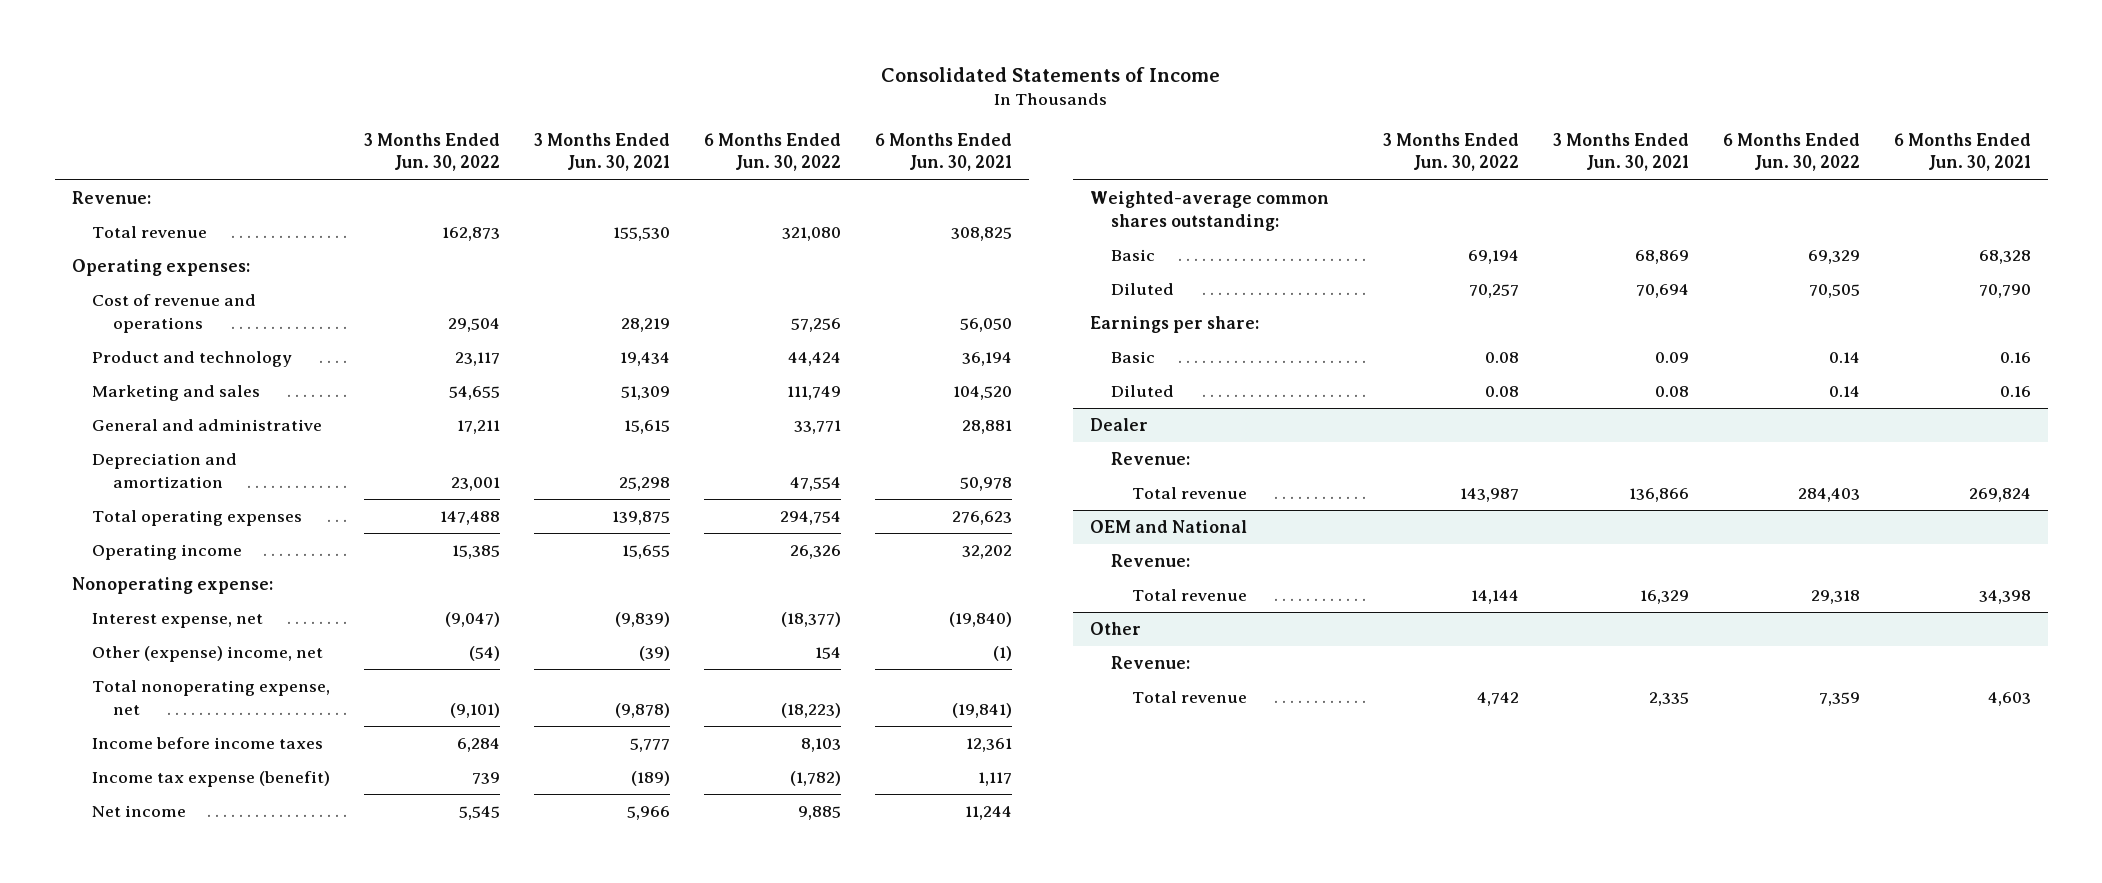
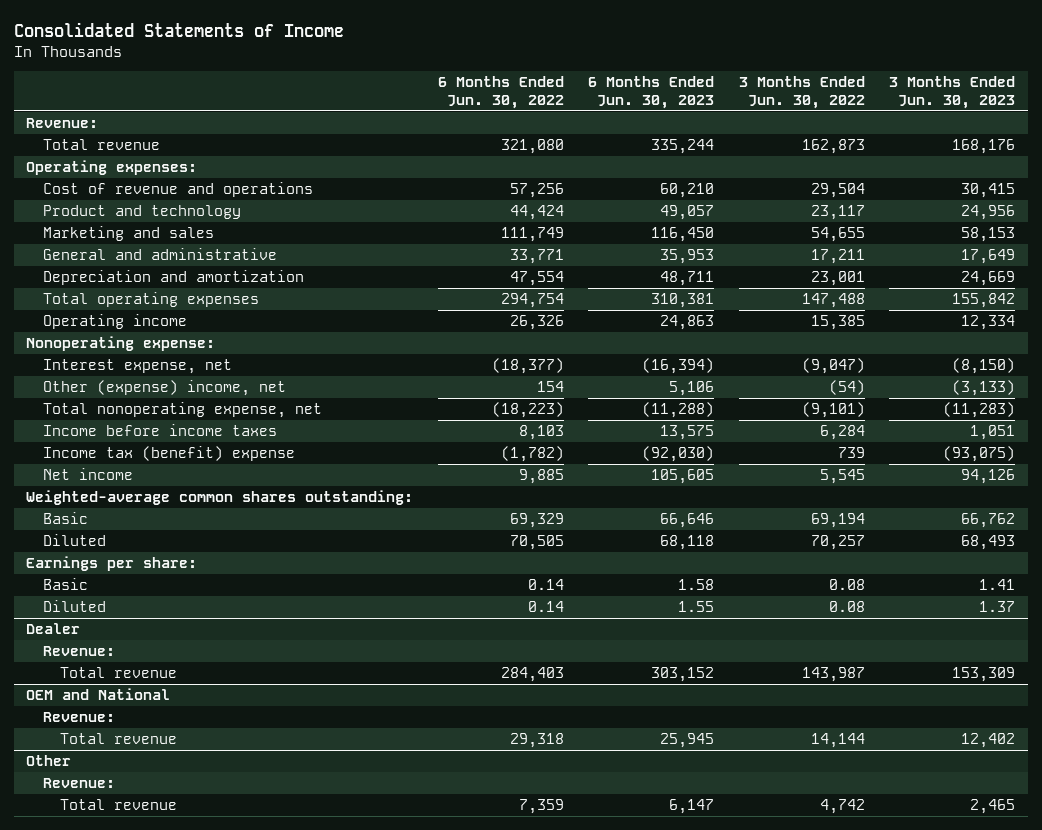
- | 3 Months Ended Jun. 30, 2022 | 3 Months Ended Jun. 30, 2021 | 6 Months Ended Jun. 30, 2022 | 6 Months Ended Jun. 30, 2021
+ | 6 Months Ended Jun. 30, 2022 | 6 Months Ended Jun. 30, 2023 | 3 Months Ended Jun. 30, 2022 | 3 Months Ended Jun. 30, 2023
- Income tax expense (benefit) | 739 | (189) | (1,782) | 1,117
+ Income tax (benefit) expense | (1,782) | (92,030) | 739 | (93,075)

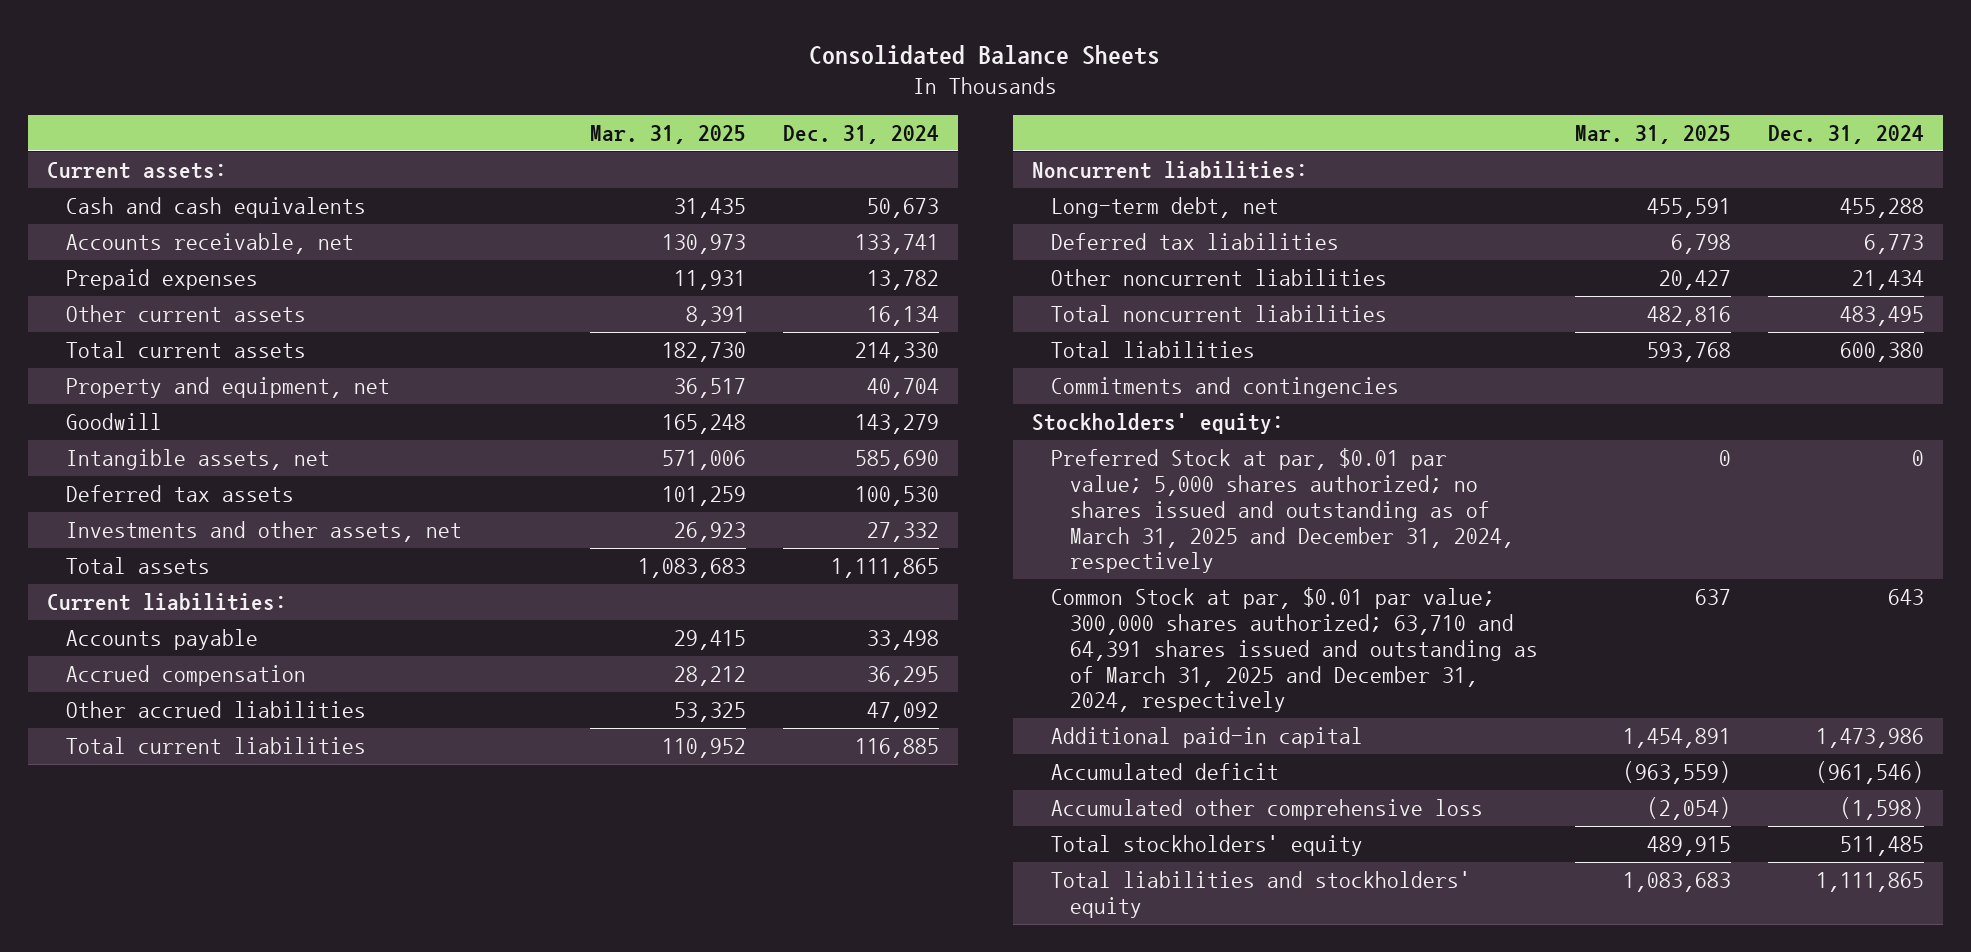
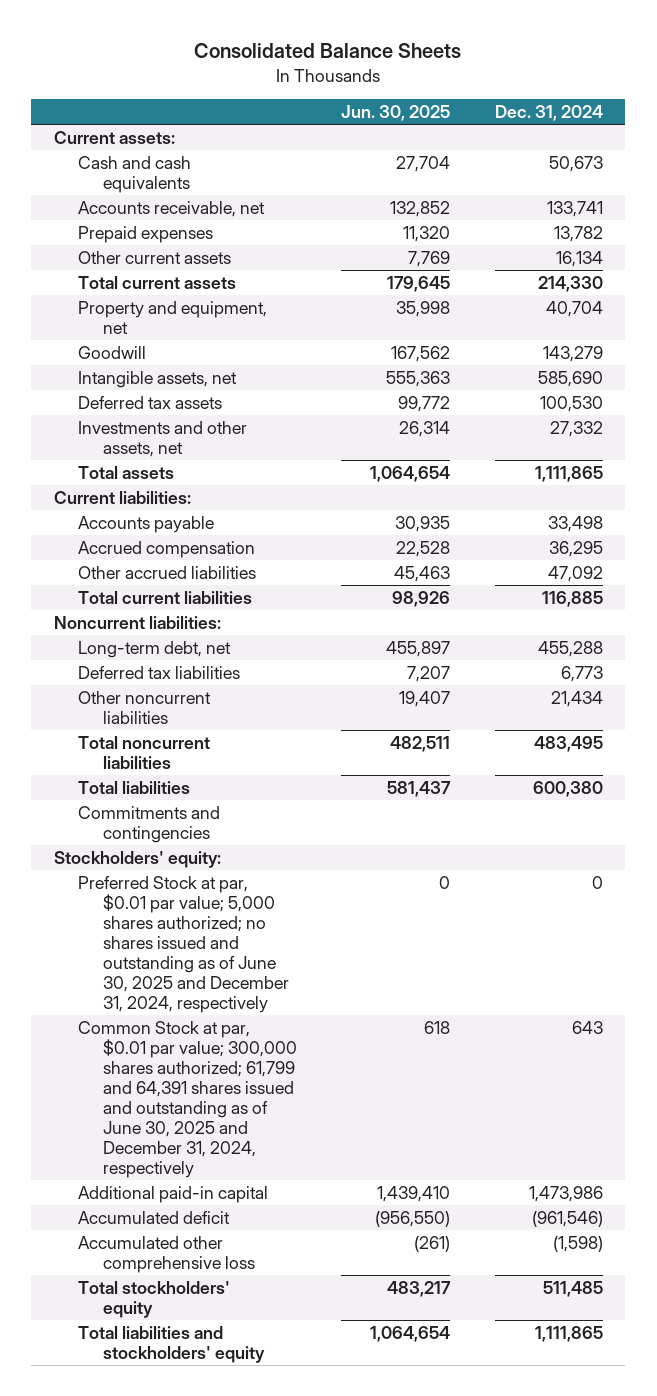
- | Mar. 31, 2025 | Dec. 31, 2024
+ | Jun. 30, 2025 | Dec. 31, 2024
- Preferred Stock at par, $0.01 par value; 5,000 shares authorized; no shares issued and outstanding as of March 31, 2025 and December 31, 2024, respectively | 0 | 0
- Common Stock at par, $0.01 par value; 300,000 shares authorized; 63,710 and 64,391 shares issued and outstanding as of March 31, 2025 and December 31, 2024, respectively | 637 | 643
+ Preferred Stock at par, $0.01 par value; 5,000 shares authorized; no shares issued and outstanding as of June 30, 2025 and December 31, 2024, respectively | 0 | 0
+ Common Stock at par, $0.01 par value; 300,000 shares authorized; 61,799 and 64,391 shares issued and outstanding as of June 30, 2025 and December 31, 2024, respectively | 618 | 643

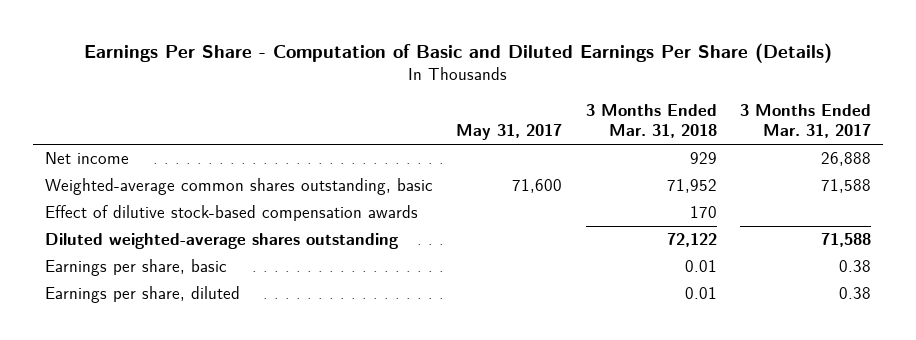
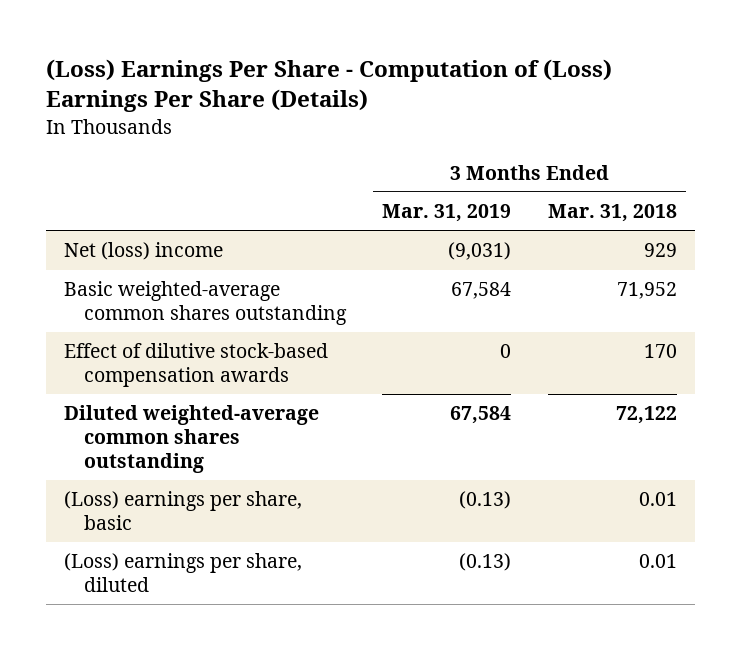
- Earnings Per Share - Computation of Basic and Diluted Earnings Per Share (Details)
+ (Loss) Earnings Per Share - Computation of (Loss) Earnings Per Share (Details)
- | May 31, 2017 | 3 Months Ended Mar. 31, 2018 | 3 Months Ended Mar. 31, 2017
+ | 3 Months Ended Mar. 31, 2019 | 3 Months Ended Mar. 31, 2018
- Net income | | 929 | 26,888
- Weighted-average common shares outstanding, basic | 71,600 | 71,952 | 71,588
+ Net (loss) income | (9,031) | 929
+ Basic weighted-average common shares outstanding | 67,584 | 71,952
- Diluted weighted-average shares outstanding | | 72,122 | 71,588
- Earnings per share, basic | | 0.01 | 0.38
- Earnings per share, diluted | | 0.01 | 0.38
+ Diluted weighted-average common shares outstanding | 67,584 | 72,122
+ (Loss) earnings per share, basic | (0.13) | 0.01
+ (Loss) earnings per share, diluted | (0.13) | 0.01

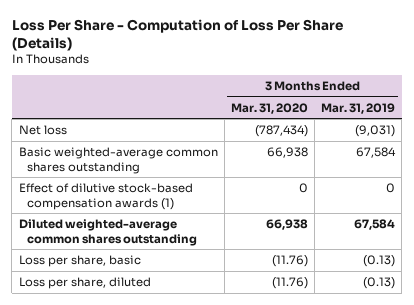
- (Loss) Earnings Per Share - Computation of (Loss) Earnings Per Share (Details)
+ Loss Per Share - Computation of Loss Per Share (Details)
- | 3 Months Ended Mar. 31, 2019 | 3 Months Ended Mar. 31, 2018
+ | 3 Months Ended Mar. 31, 2020 | 3 Months Ended Mar. 31, 2019
- Net (loss) income | (9,031) | 929
+ Net loss | (787,434) | (9,031)
- Effect of dilutive stock-based compensation awards | 0 | 170
+ Effect of dilutive stock-based compensation awards (1) | 0 | 0
- (Loss) earnings per share, basic | (0.13) | 0.01
- (Loss) earnings per share, diluted | (0.13) | 0.01
+ Loss per share, basic | (11.76) | (0.13)
+ Loss per share, diluted | (11.76) | (0.13)

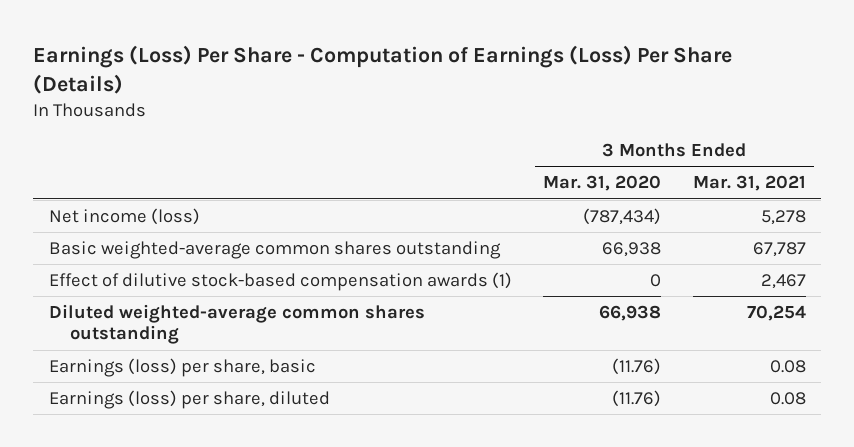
- Loss Per Share - Computation of Loss Per Share (Details)
+ Earnings (Loss) Per Share - Computation of Earnings (Loss) Per Share (Details)
- | 3 Months Ended Mar. 31, 2020 | 3 Months Ended Mar. 31, 2019
+ | 3 Months Ended Mar. 31, 2020 | 3 Months Ended Mar. 31, 2021
- Net loss | (787,434) | (9,031)
+ Net income (loss) | (787,434) | 5,278
- Loss per share, basic | (11.76) | (0.13)
- Loss per share, diluted | (11.76) | (0.13)
+ Earnings (loss) per share, basic | (11.76) | 0.08
+ Earnings (loss) per share, diluted | (11.76) | 0.08

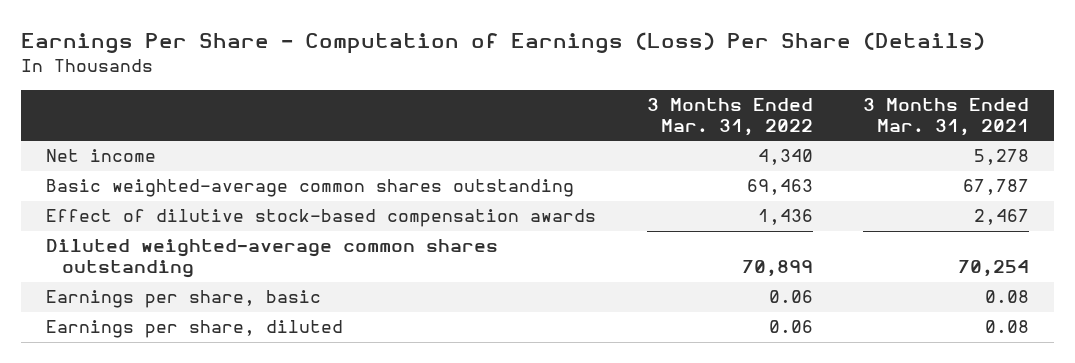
- Earnings (Loss) Per Share - Computation of Earnings (Loss) Per Share (Details)
+ Earnings Per Share - Computation of Earnings (Loss) Per Share (Details)
- | 3 Months Ended Mar. 31, 2020 | 3 Months Ended Mar. 31, 2021
+ | 3 Months Ended Mar. 31, 2022 | 3 Months Ended Mar. 31, 2021
- Net income (loss) | (787,434) | 5,278
+ Net income | 4,340 | 5,278
- Effect of dilutive stock-based compensation awards (1) | 0 | 2,467
+ Effect of dilutive stock-based compensation awards | 1,436 | 2,467
- Earnings (loss) per share, basic | (11.76) | 0.08
- Earnings (loss) per share, diluted | (11.76) | 0.08
+ Earnings per share, basic | 0.06 | 0.08
+ Earnings per share, diluted | 0.06 | 0.08

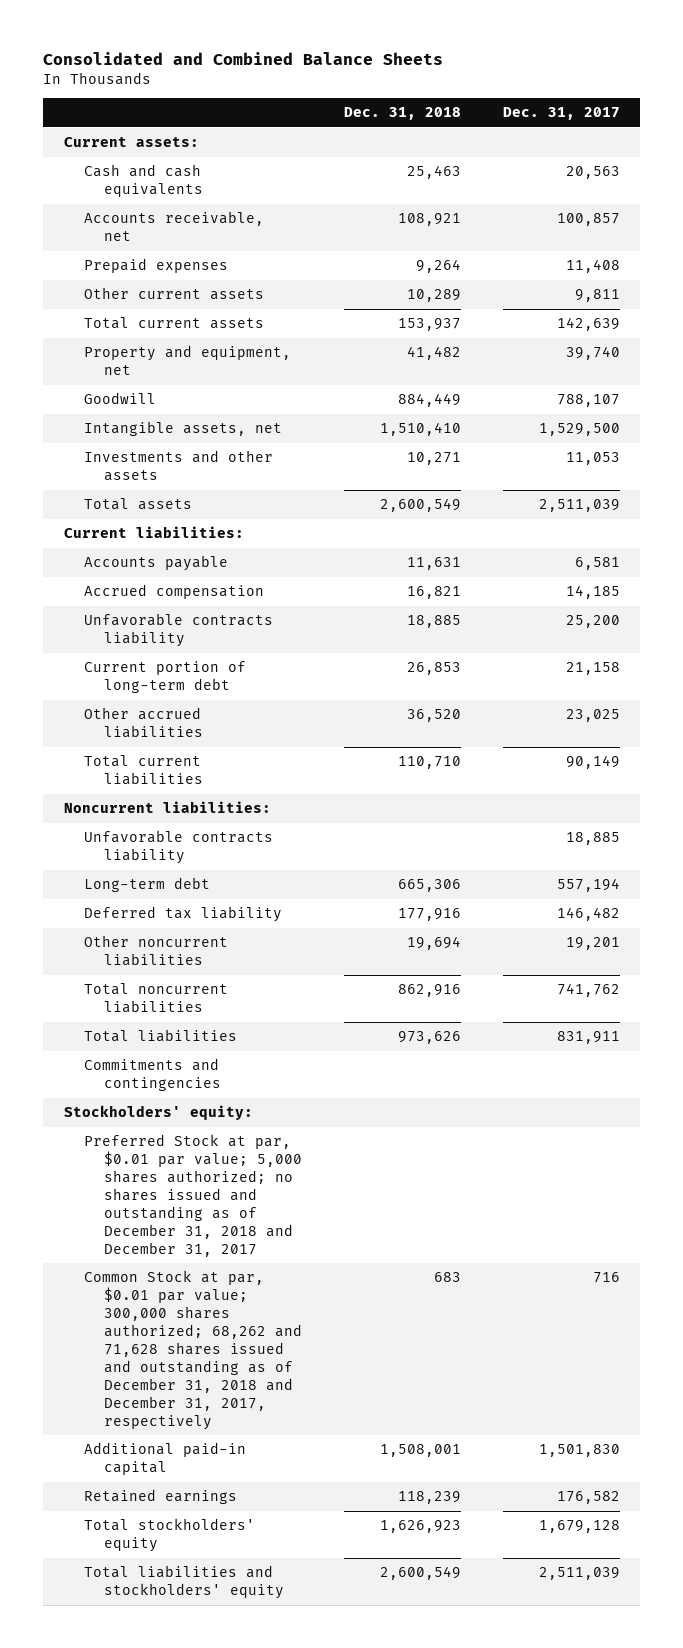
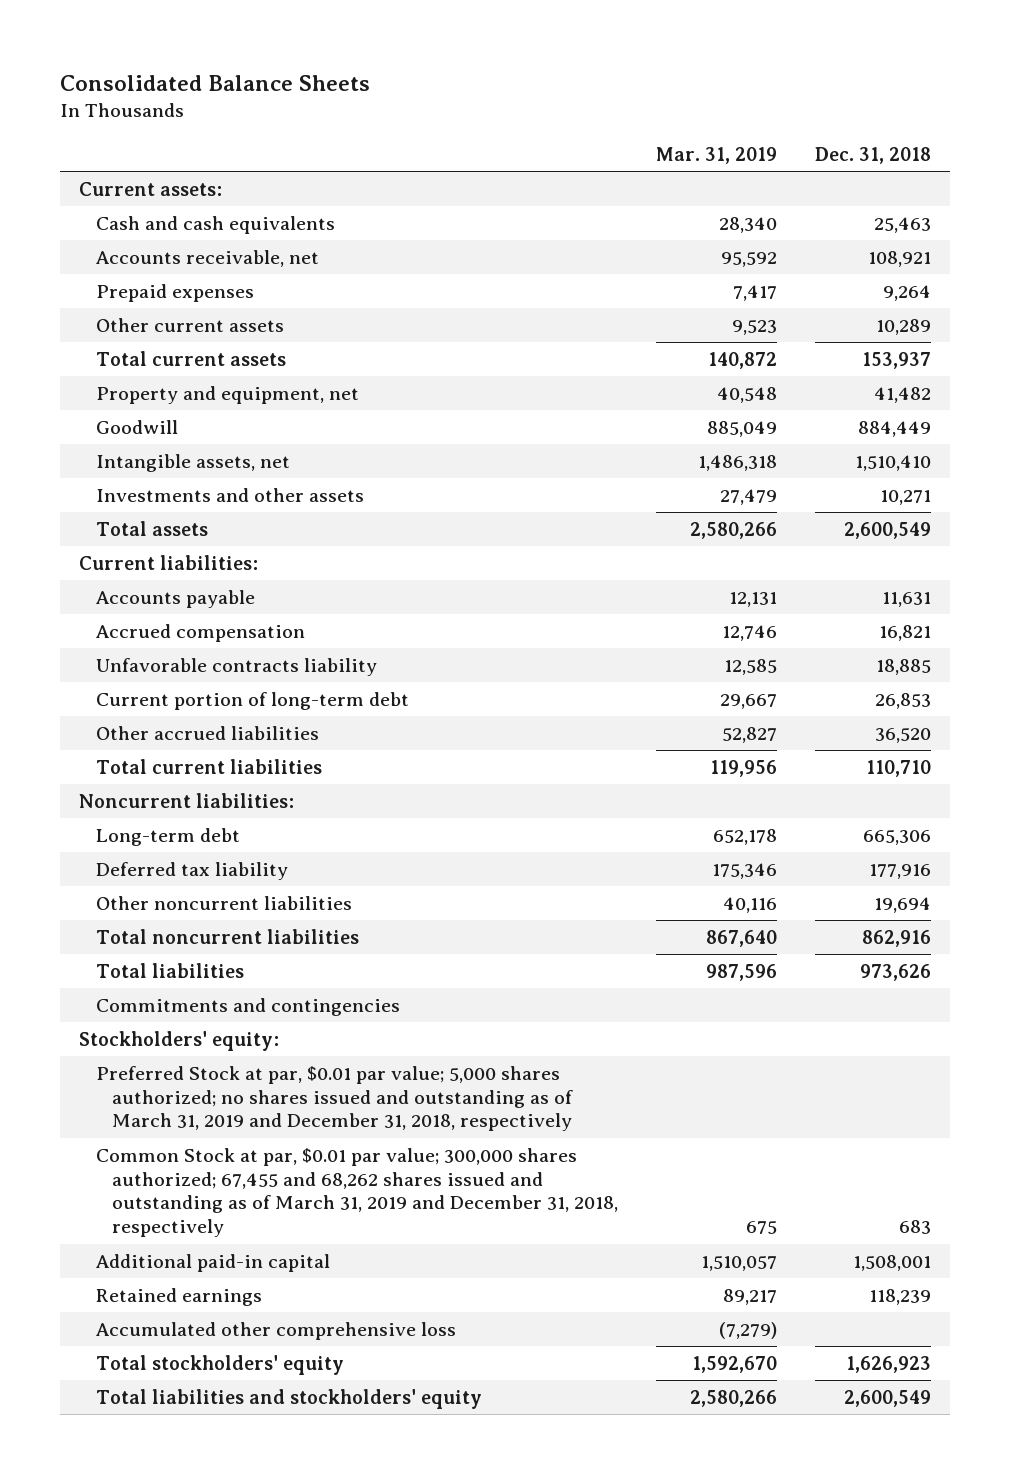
- Consolidated and Combined Balance Sheets
+ Consolidated Balance Sheets
- | Dec. 31, 2018 | Dec. 31, 2017
+ | Mar. 31, 2019 | Dec. 31, 2018
- Unfavorable contracts liability | | 18,885
- Preferred Stock at par, $0.01 par value; 5,000 shares authorized; no shares issued and outstanding as of December 31, 2018 and December 31, 2017
- Common Stock at par, $0.01 par value; 300,000 shares authorized; 68,262 and 71,628 shares issued and outstanding as of December 31, 2018 and December 31, 2017, respectively | 683 | 716
+ Preferred Stock at par, $0.01 par value; 5,000 shares authorized; no shares issued and outstanding as of March 31, 2019 and December 31, 2018, respectively
+ Common Stock at par, $0.01 par value; 300,000 shares authorized; 67,455 and 68,262 shares issued and outstanding as of March 31, 2019 and December 31, 2018, respectively | 675 | 683
+ Accumulated other comprehensive loss | (7,279) |

